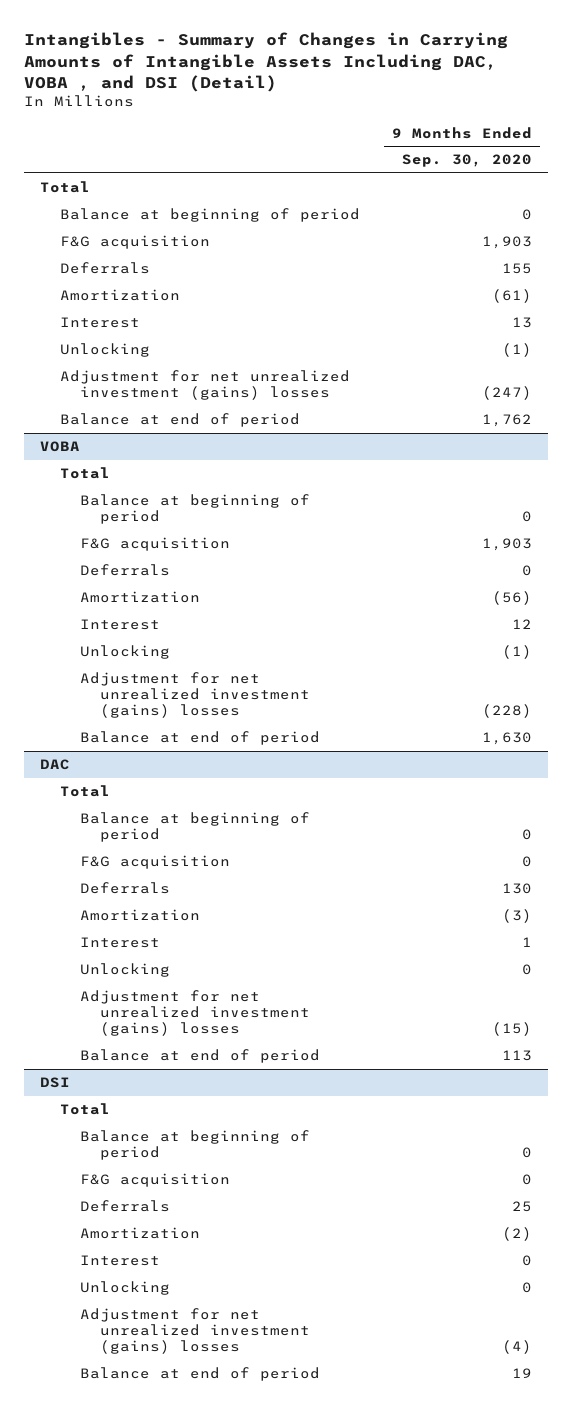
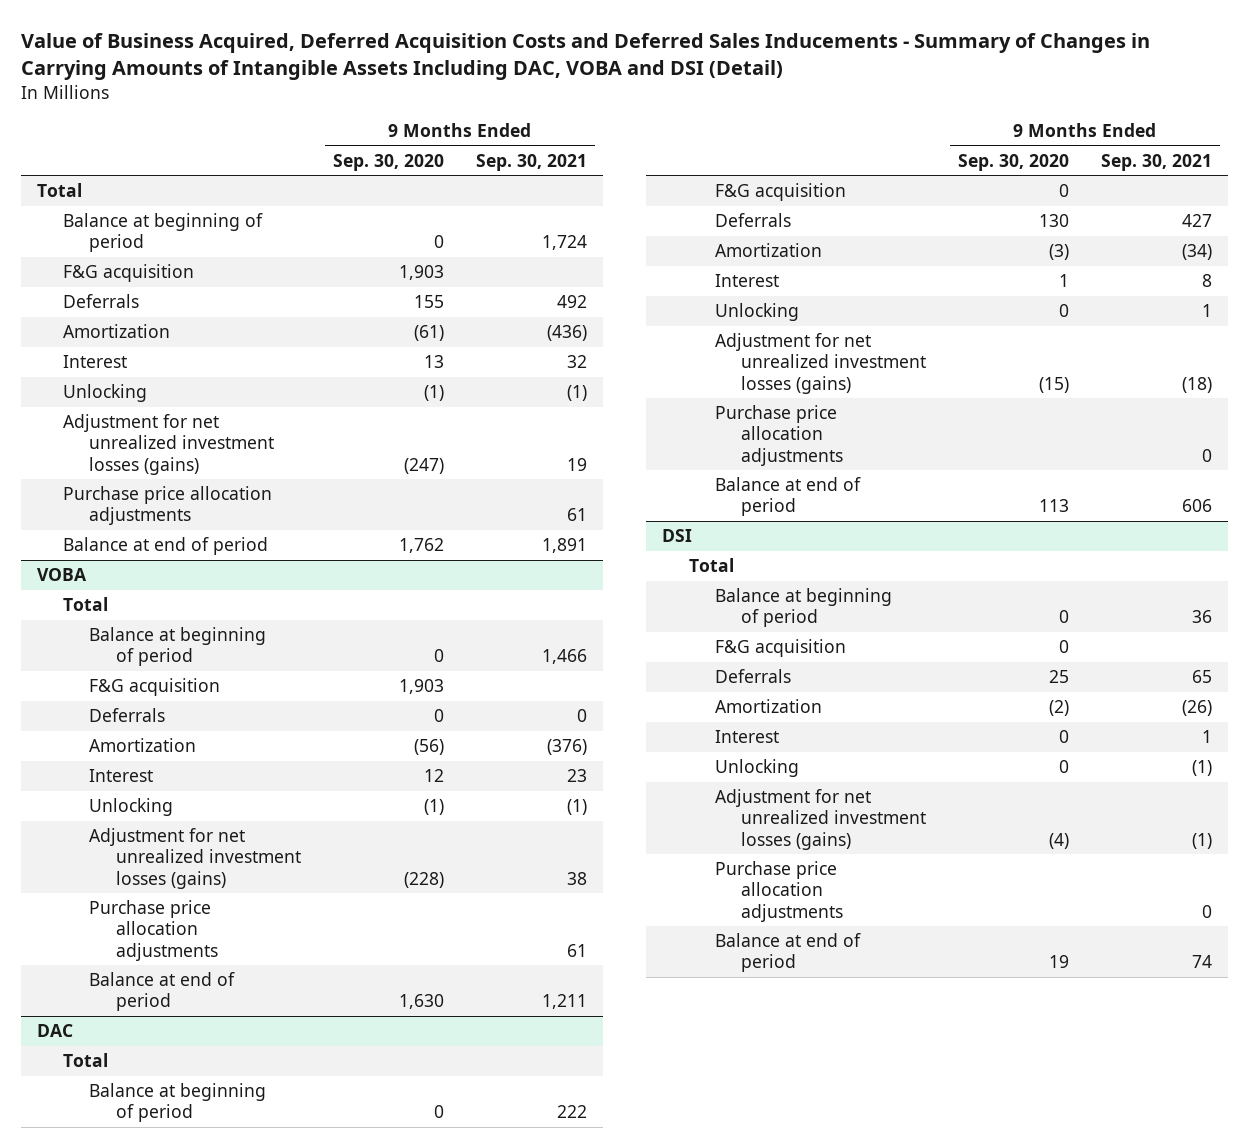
- Intangibles - Summary of Changes in Carrying Amounts of Intangible Assets Including DAC, VOBA , and DSI (Detail)
+ Value of Business Acquired, Deferred Acquisition Costs and Deferred Sales Inducements - Summary of Changes in Carrying Amounts of Intangible Assets Including DAC, VOBA and DSI (Detail)
- | 9 Months Ended Sep. 30, 2020
+ | 9 Months Ended Sep. 30, 2020 | 9 Months Ended Sep. 30, 2021
- Adjustment for net unrealized investment (gains) losses | (247)
+ Adjustment for net unrealized investment losses (gains) | (247) | 19
+ Purchase price allocation adjustments | | 61
@ VOBA
- Adjustment for net unrealized investment (gains) losses | (228)
+ Adjustment for net unrealized investment losses (gains) | (228) | 38
+ Purchase price allocation adjustments | | 61
@ DAC
- Adjustment for net unrealized investment (gains) losses | (15)
+ Adjustment for net unrealized investment losses (gains) | (15) | (18)
+ Purchase price allocation adjustments | | 0
@ DSI
- Adjustment for net unrealized investment (gains) losses | (4)
+ Adjustment for net unrealized investment losses (gains) | (4) | (1)
+ Purchase price allocation adjustments | | 0

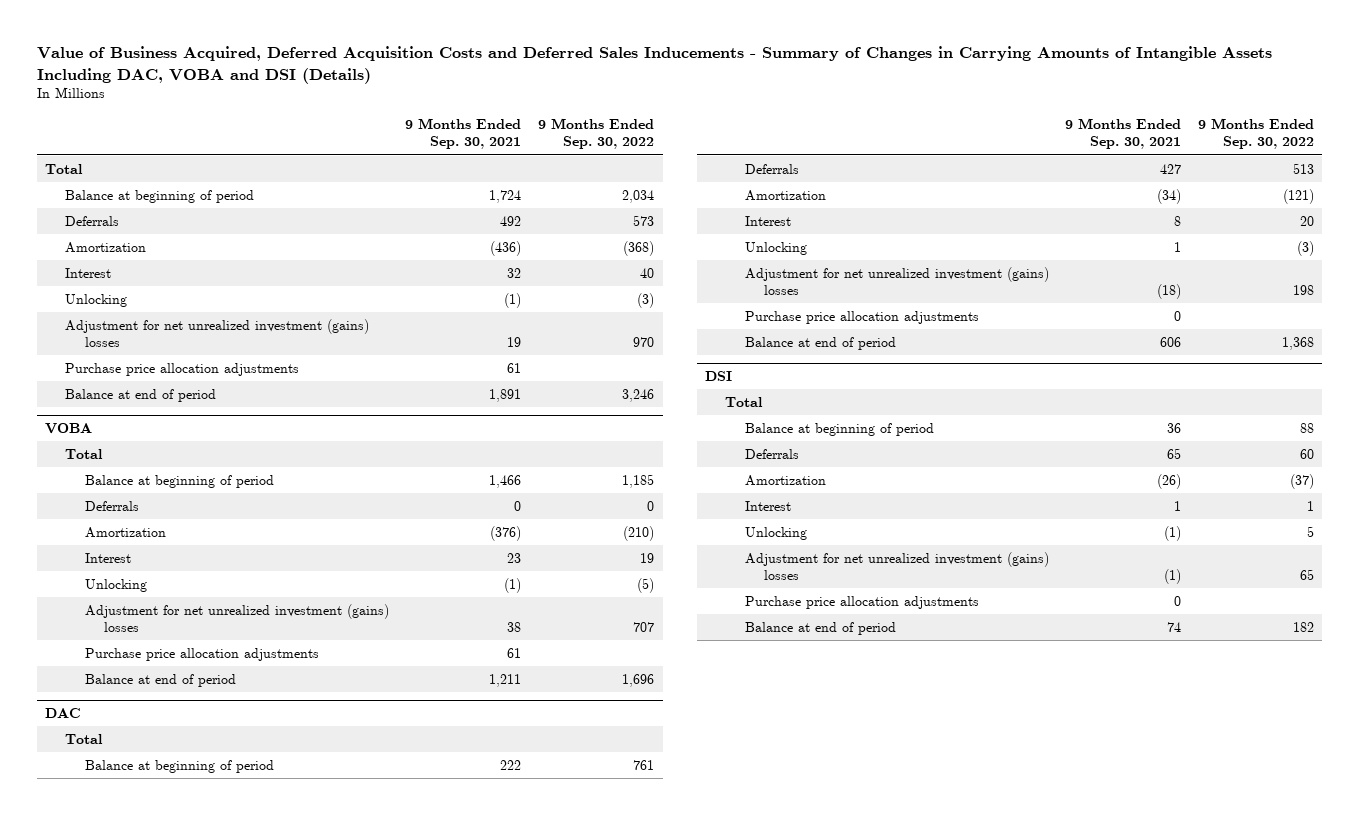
- Value of Business Acquired, Deferred Acquisition Costs and Deferred Sales Inducements - Summary of Changes in Carrying Amounts of Intangible Assets Including DAC, VOBA and DSI (Detail)
+ Value of Business Acquired, Deferred Acquisition Costs and Deferred Sales Inducements - Summary of Changes in Carrying Amounts of Intangible Assets Including DAC, VOBA and DSI (Details)
- | 9 Months Ended Sep. 30, 2020 | 9 Months Ended Sep. 30, 2021
+ | 9 Months Ended Sep. 30, 2021 | 9 Months Ended Sep. 30, 2022
- F&G acquisition | 1,903 |
- Adjustment for net unrealized investment losses (gains) | (247) | 19
+ Adjustment for net unrealized investment (gains) losses | 19 | 970
@ VOBA
- F&G acquisition | 1,903 |
- Adjustment for net unrealized investment losses (gains) | (228) | 38
+ Adjustment for net unrealized investment (gains) losses | 38 | 707
@ DAC
- F&G acquisition | 0 |
- Adjustment for net unrealized investment losses (gains) | (15) | (18)
+ Adjustment for net unrealized investment (gains) losses | (18) | 198
@ DSI
- F&G acquisition | 0 |
- Adjustment for net unrealized investment losses (gains) | (4) | (1)
+ Adjustment for net unrealized investment (gains) losses | (1) | 65

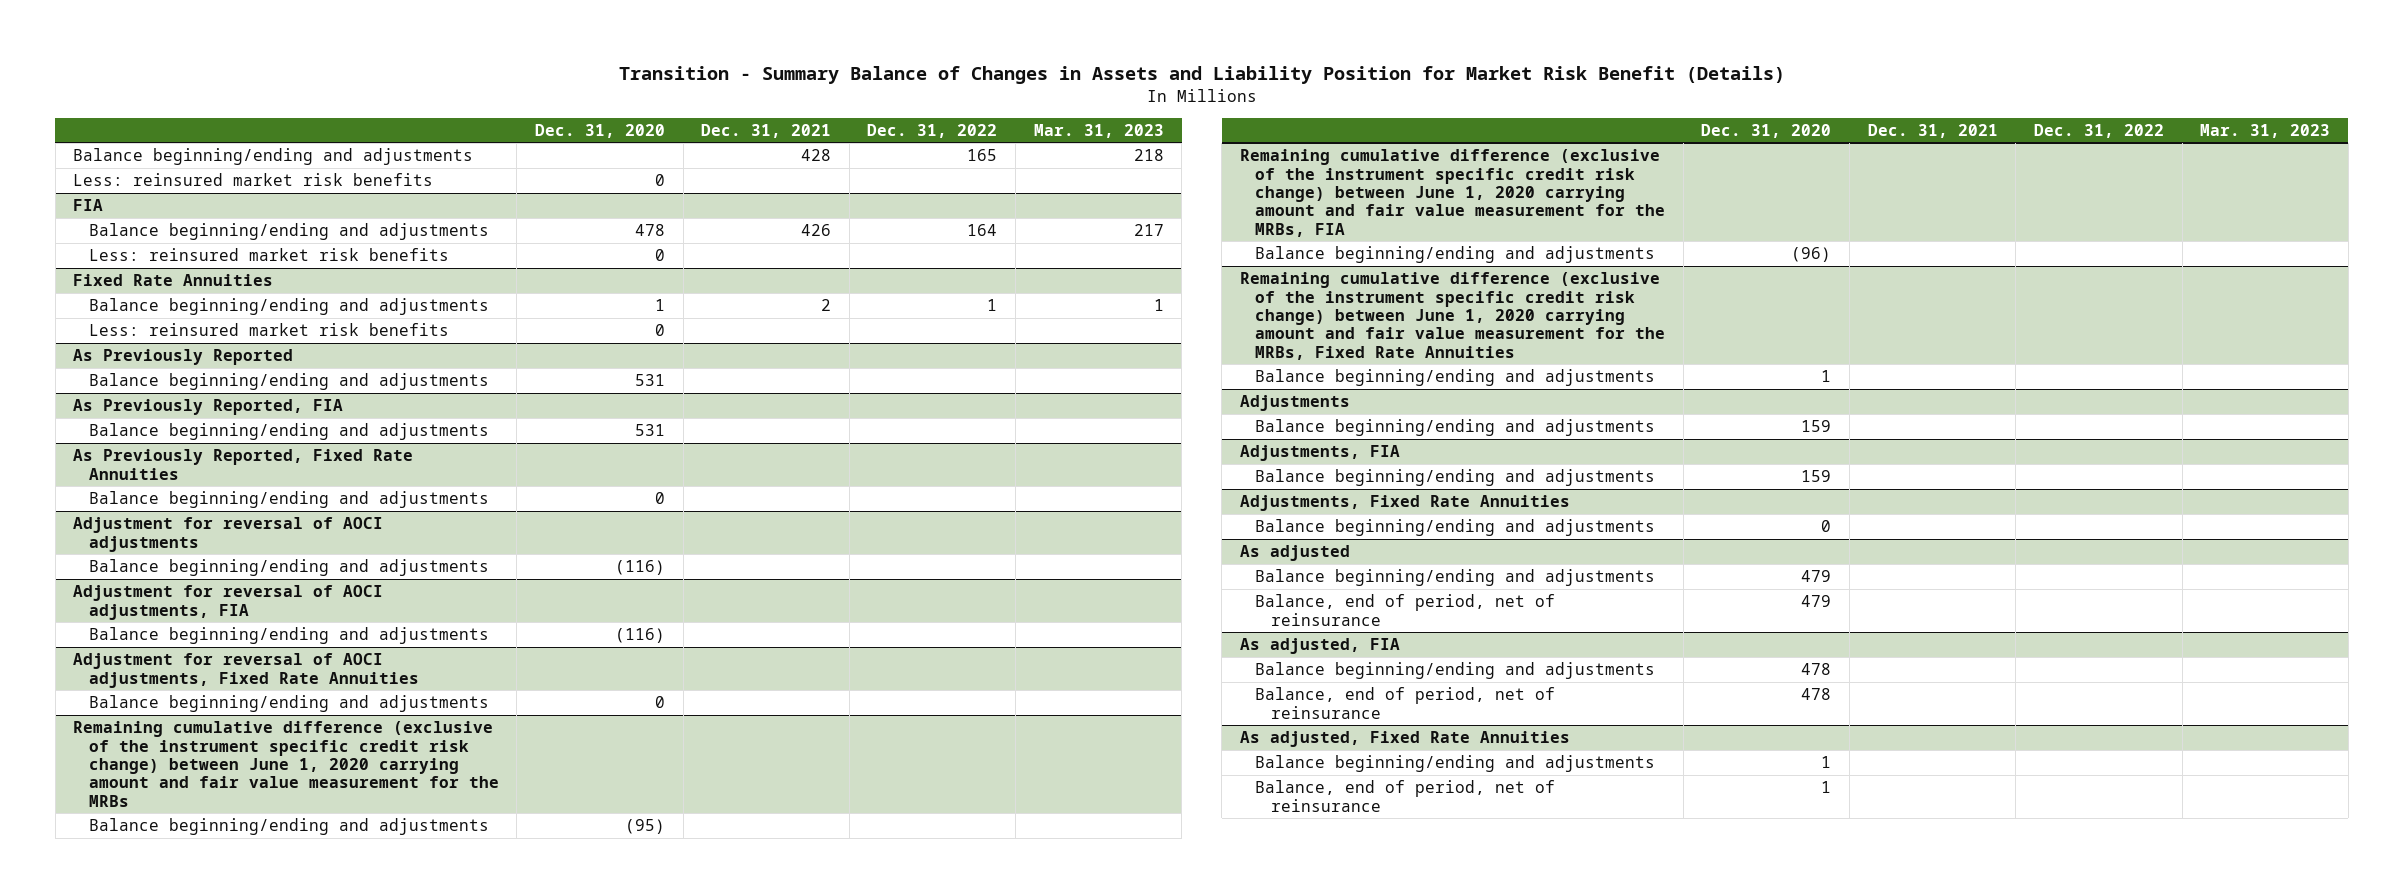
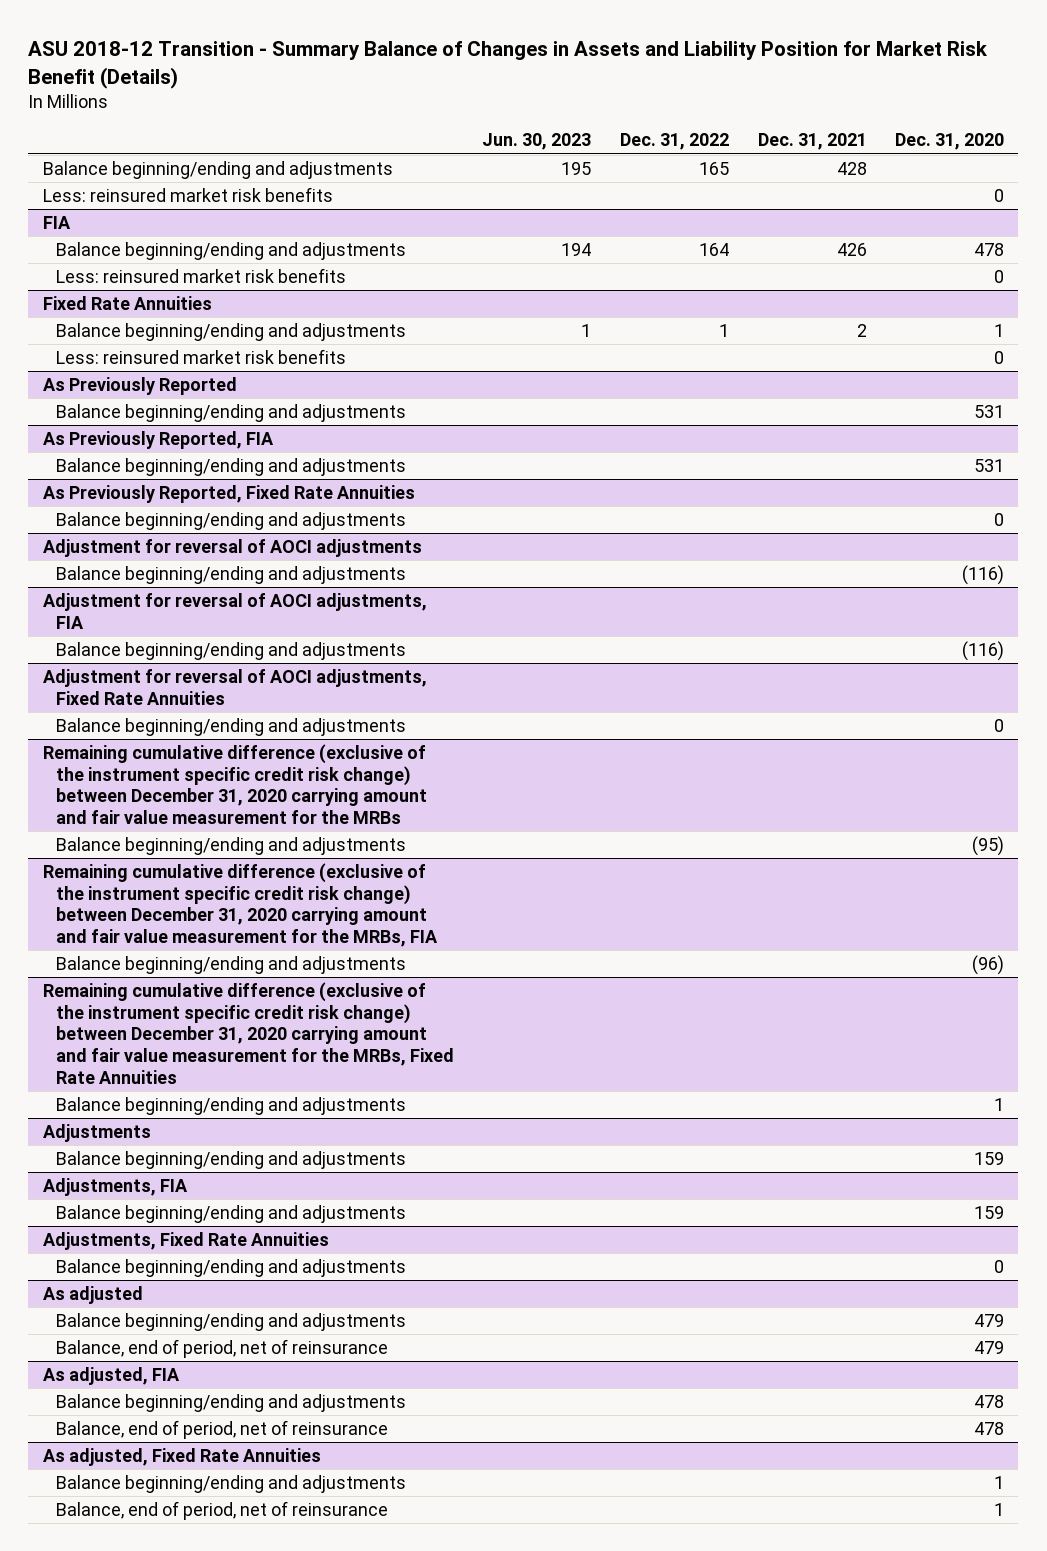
- Transition - Summary Balance of Changes in Assets and Liability Position for Market Risk Benefit (Details)
+ ASU 2018-12 Transition - Summary Balance of Changes in Assets and Liability Position for Market Risk Benefit (Details)
- | Dec. 31, 2020 | Dec. 31, 2021 | Dec. 31, 2022 | Mar. 31, 2023
+ | Jun. 30, 2023 | Dec. 31, 2022 | Dec. 31, 2021 | Dec. 31, 2020
- Remaining cumulative difference (exclusive of the instrument specific credit risk change) between June 1, 2020 carrying amount and fair value measurement for the MRBs
+ Remaining cumulative difference (exclusive of the instrument specific credit risk change) between December 31, 2020 carrying amount and fair value measurement for the MRBs
- Remaining cumulative difference (exclusive of the instrument specific credit risk change) between June 1, 2020 carrying amount and fair value measurement for the MRBs, FIA
+ Remaining cumulative difference (exclusive of the instrument specific credit risk change) between December 31, 2020 carrying amount and fair value measurement for the MRBs, FIA
- Remaining cumulative difference (exclusive of the instrument specific credit risk change) between June 1, 2020 carrying amount and fair value measurement for the MRBs, Fixed Rate Annuities
+ Remaining cumulative difference (exclusive of the instrument specific credit risk change) between December 31, 2020 carrying amount and fair value measurement for the MRBs, Fixed Rate Annuities

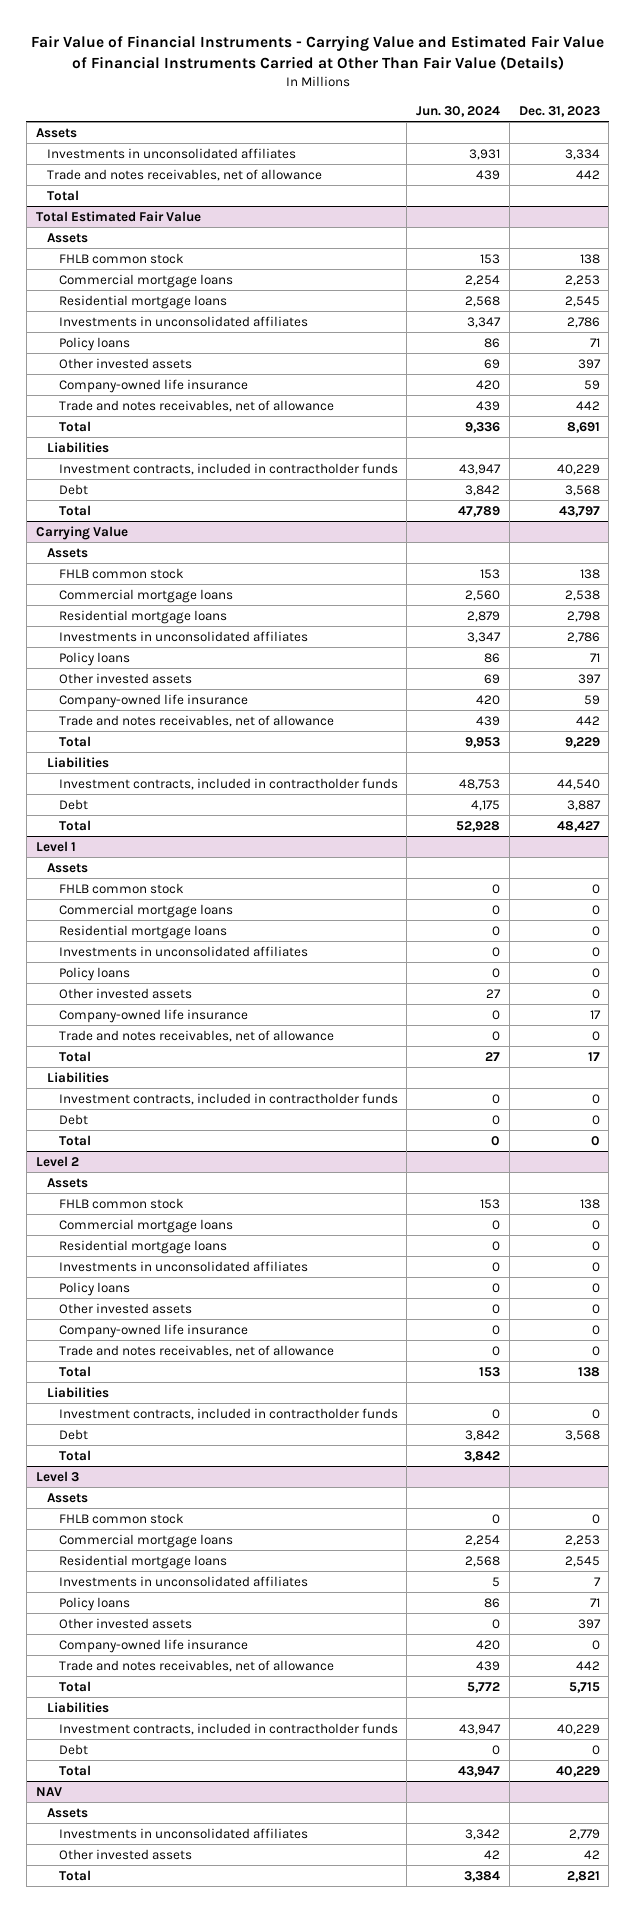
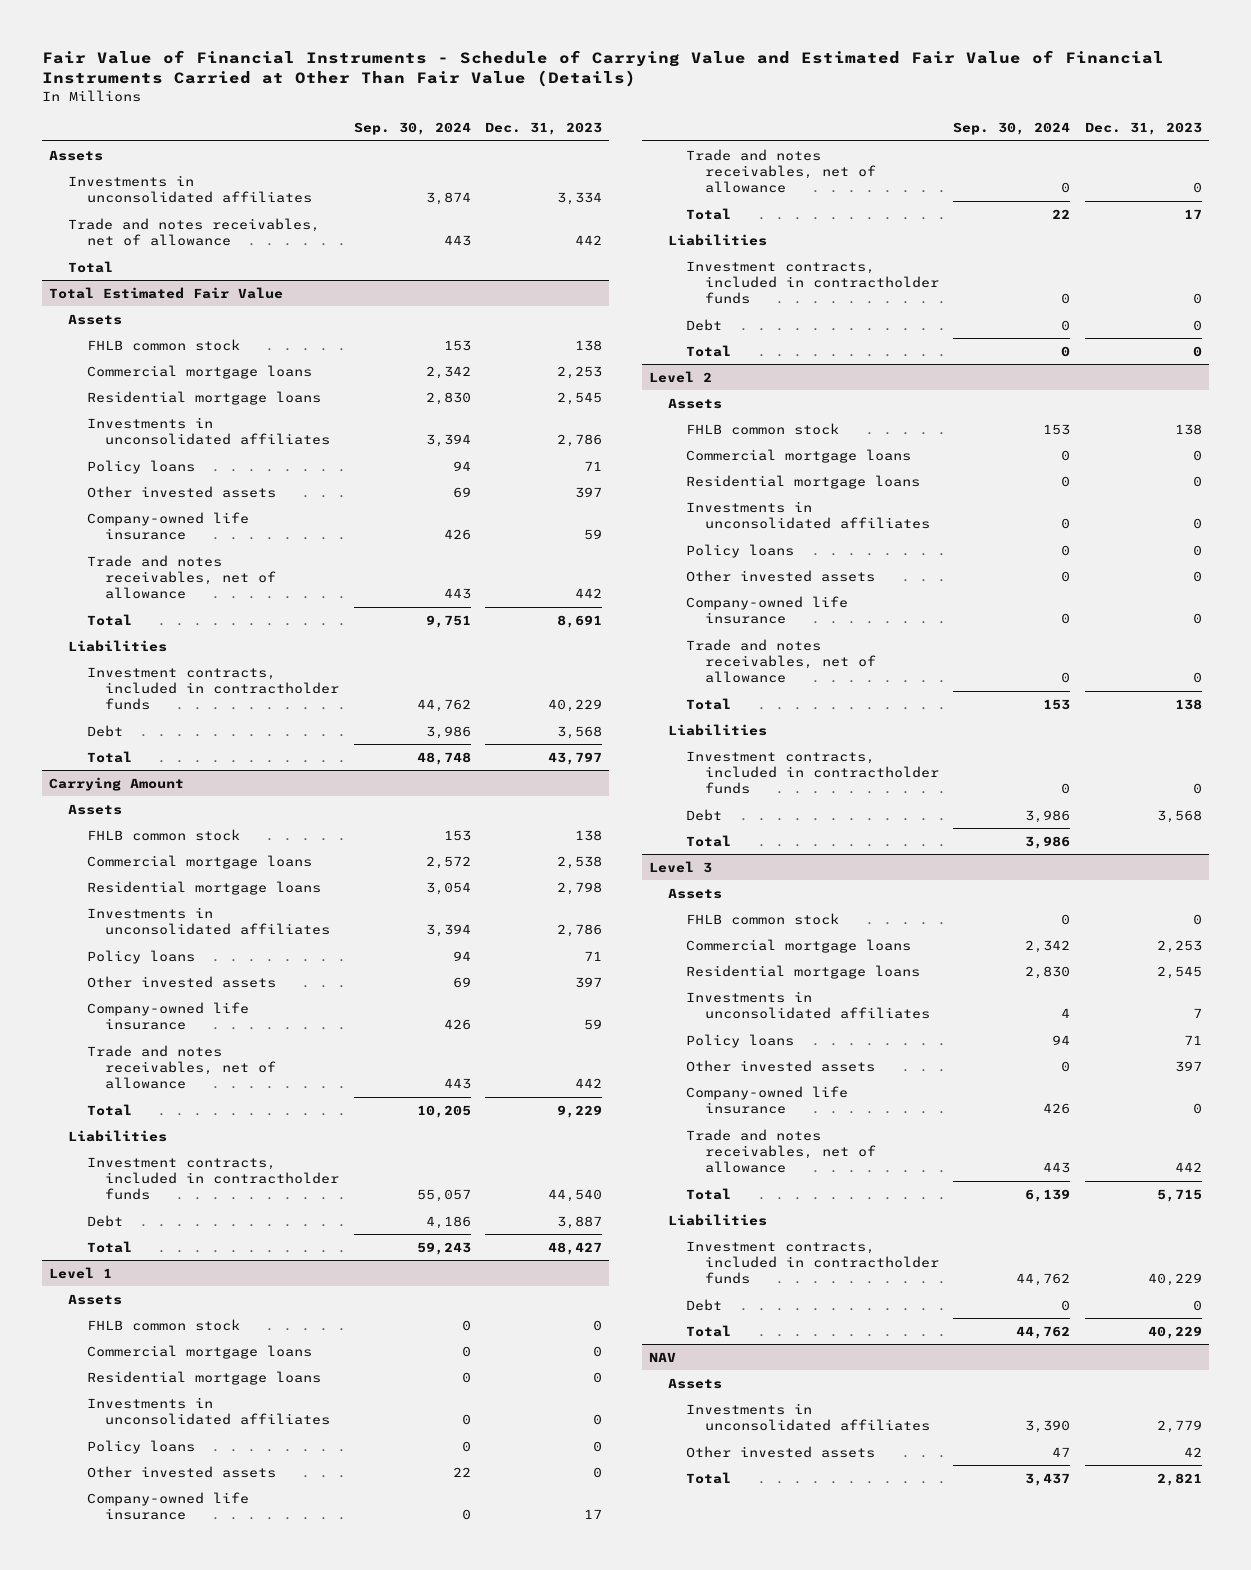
- Fair Value of Financial Instruments - Carrying Value and Estimated Fair Value of Financial Instruments Carried at Other Than Fair Value (Details)
+ Fair Value of Financial Instruments - Schedule of Carrying Value and Estimated Fair Value of Financial Instruments Carried at Other Than Fair Value (Details)
- | Jun. 30, 2024 | Dec. 31, 2023
+ | Sep. 30, 2024 | Dec. 31, 2023
- Carrying Value
+ Carrying Amount

